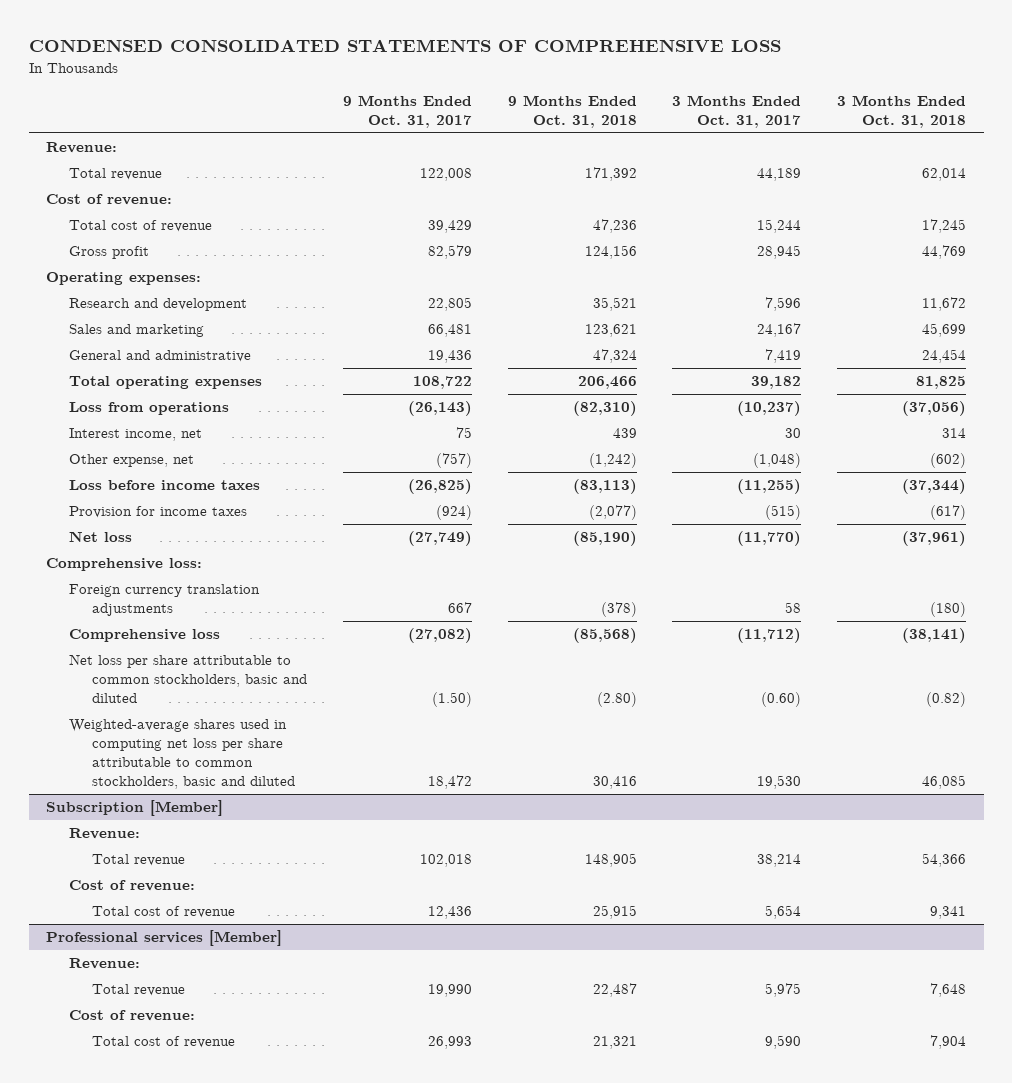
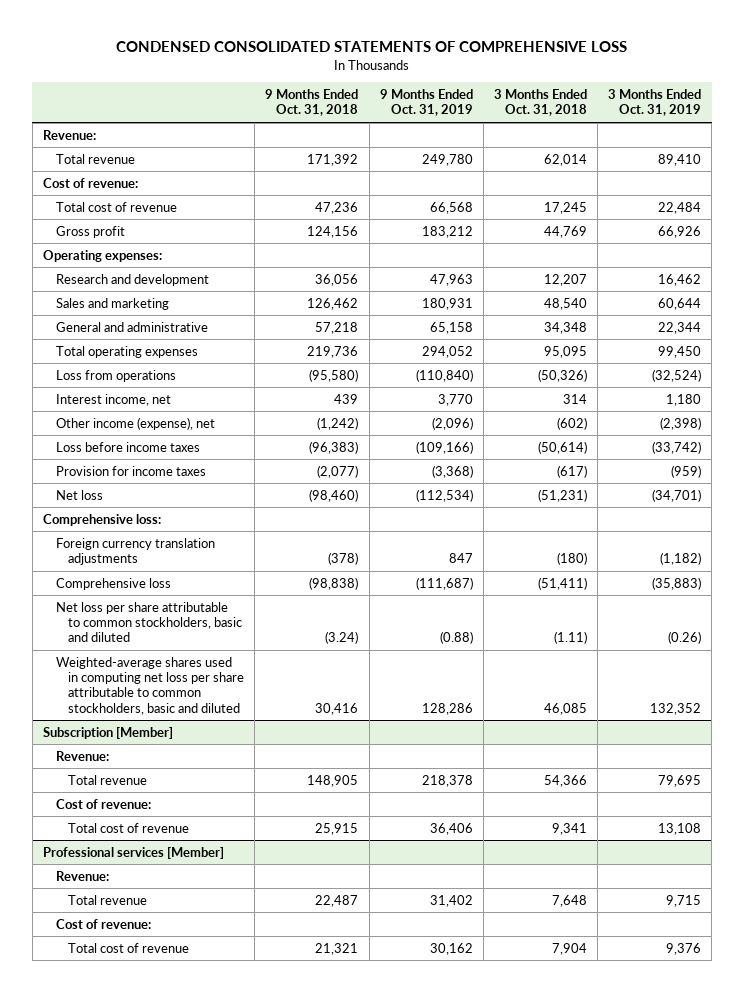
- | 9 Months Ended Oct. 31, 2017 | 9 Months Ended Oct. 31, 2018 | 3 Months Ended Oct. 31, 2017 | 3 Months Ended Oct. 31, 2018
+ | 9 Months Ended Oct. 31, 2018 | 9 Months Ended Oct. 31, 2019 | 3 Months Ended Oct. 31, 2018 | 3 Months Ended Oct. 31, 2019
- Research and development | 22,805 | 35,521 | 7,596 | 11,672
- Sales and marketing | 66,481 | 123,621 | 24,167 | 45,699
- General and administrative | 19,436 | 47,324 | 7,419 | 24,454
- Total operating expenses | 108,722 | 206,466 | 39,182 | 81,825
- Loss from operations | (26,143) | (82,310) | (10,237) | (37,056)
+ Research and development | 36,056 | 47,963 | 12,207 | 16,462
+ Sales and marketing | 126,462 | 180,931 | 48,540 | 60,644
+ General and administrative | 57,218 | 65,158 | 34,348 | 22,344
+ Total operating expenses | 219,736 | 294,052 | 95,095 | 99,450
+ Loss from operations | (95,580) | (110,840) | (50,326) | (32,524)
- Other expense, net | (757) | (1,242) | (1,048) | (602)
- Loss before income taxes | (26,825) | (83,113) | (11,255) | (37,344)
+ Other income (expense), net | (1,242) | (2,096) | (602) | (2,398)
+ Loss before income taxes | (96,383) | (109,166) | (50,614) | (33,742)
- Net loss | (27,749) | (85,190) | (11,770) | (37,961)
+ Net loss | (98,460) | (112,534) | (51,231) | (34,701)
- Comprehensive loss | (27,082) | (85,568) | (11,712) | (38,141)
- Net loss per share attributable to common stockholders, basic and diluted | (1.50) | (2.80) | (0.60) | (0.82)
+ Comprehensive loss | (98,838) | (111,687) | (51,411) | (35,883)
+ Net loss per share attributable to common stockholders, basic and diluted | (3.24) | (0.88) | (1.11) | (0.26)

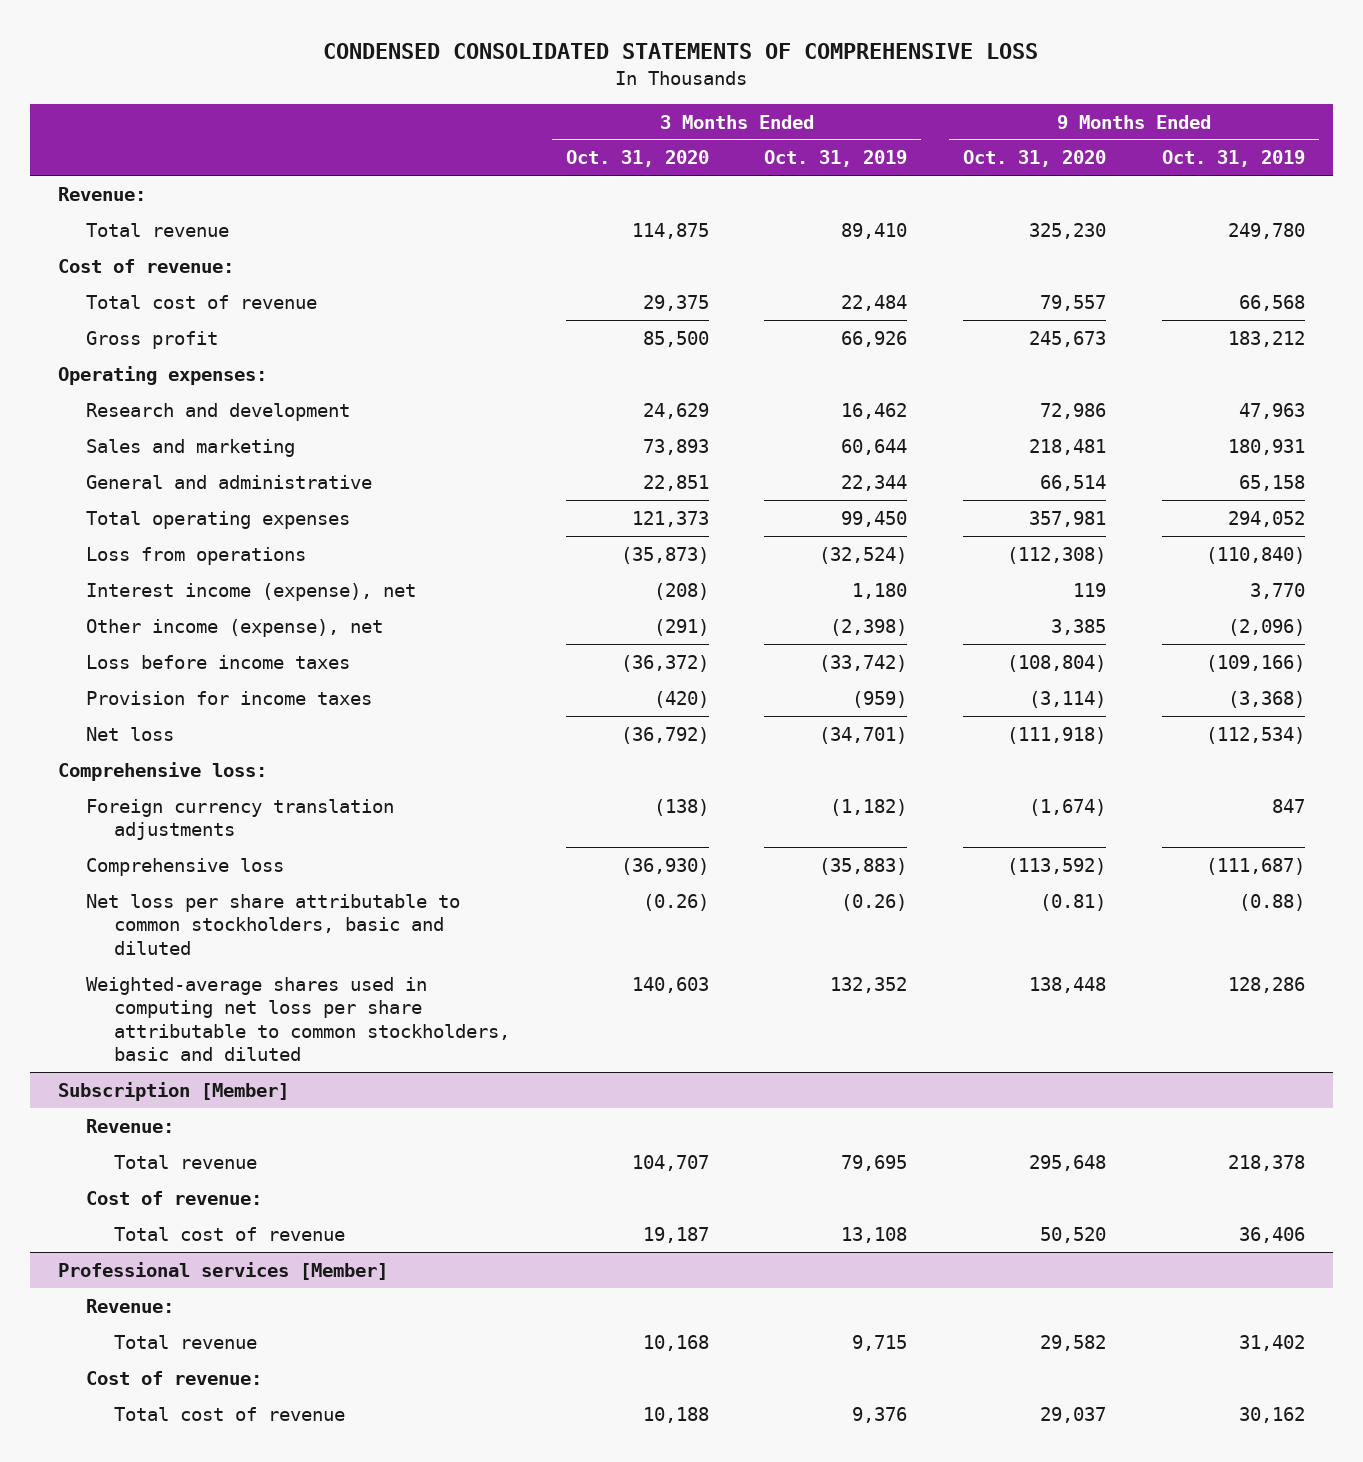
- | 9 Months Ended Oct. 31, 2018 | 9 Months Ended Oct. 31, 2019 | 3 Months Ended Oct. 31, 2018 | 3 Months Ended Oct. 31, 2019
+ | 3 Months Ended Oct. 31, 2020 | 3 Months Ended Oct. 31, 2019 | 9 Months Ended Oct. 31, 2020 | 9 Months Ended Oct. 31, 2019
- Interest income, net | 439 | 3,770 | 314 | 1,180
+ Interest income (expense), net | (208) | 1,180 | 119 | 3,770

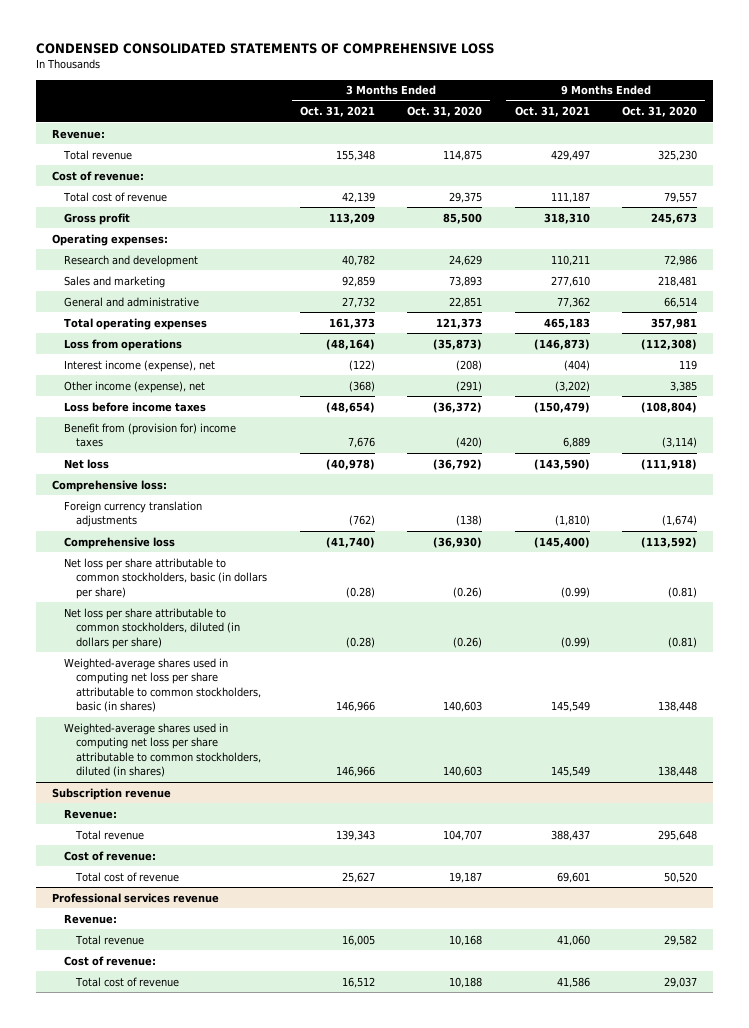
- | 3 Months Ended Oct. 31, 2020 | 3 Months Ended Oct. 31, 2019 | 9 Months Ended Oct. 31, 2020 | 9 Months Ended Oct. 31, 2019
+ | 3 Months Ended Oct. 31, 2021 | 3 Months Ended Oct. 31, 2020 | 9 Months Ended Oct. 31, 2021 | 9 Months Ended Oct. 31, 2020
- Provision for income taxes | (420) | (959) | (3,114) | (3,368)
+ Benefit from (provision for) income taxes | 7,676 | (420) | 6,889 | (3,114)
- Net loss per share attributable to common stockholders, basic and diluted | (0.26) | (0.26) | (0.81) | (0.88)
- Weighted-average shares used in computing net loss per share attributable to common stockholders, basic and diluted | 140,603 | 132,352 | 138,448 | 128,286
- Subscription [Member]
+ Net loss per share attributable to common stockholders, basic (in dollars per share) | (0.28) | (0.26) | (0.99) | (0.81)
+ Net loss per share attributable to common stockholders, diluted (in dollars per share) | (0.28) | (0.26) | (0.99) | (0.81)
+ Weighted-average shares used in computing net loss per share attributable to common stockholders, basic (in shares) | 146,966 | 140,603 | 145,549 | 138,448
+ Weighted-average shares used in computing net loss per share attributable to common stockholders, diluted (in shares) | 146,966 | 140,603 | 145,549 | 138,448
+ Subscription revenue
- Professional services [Member]
+ Professional services revenue

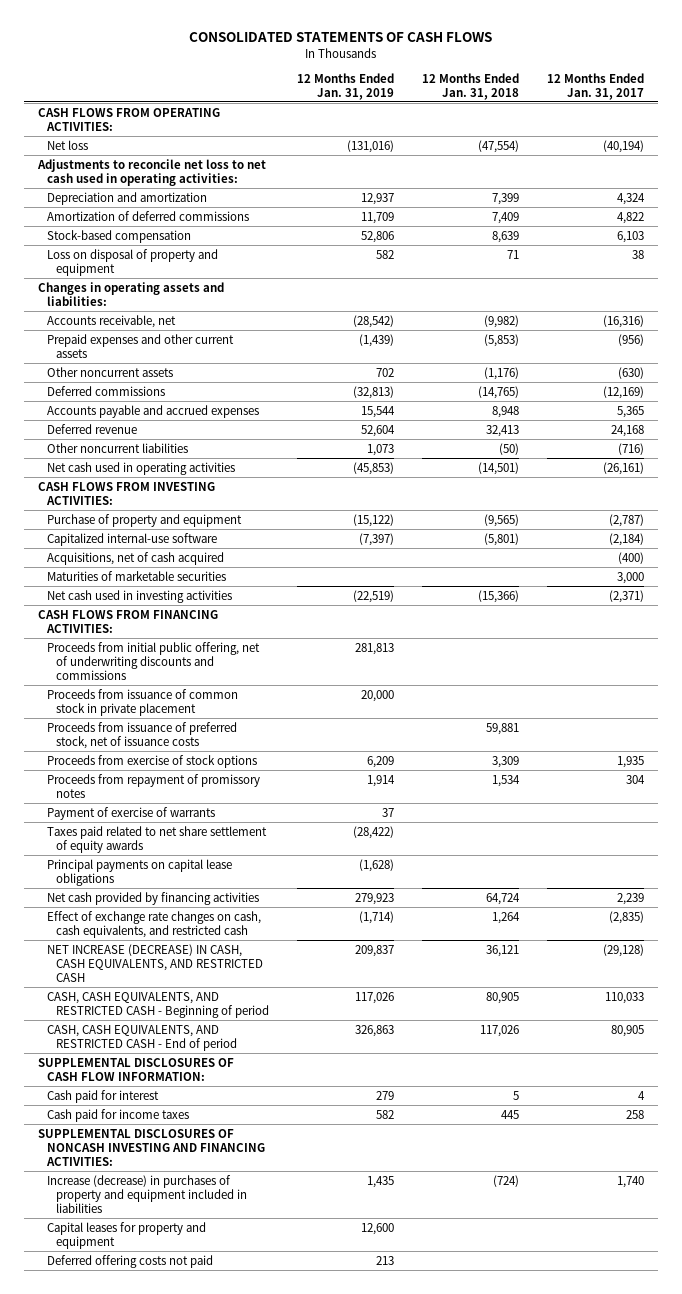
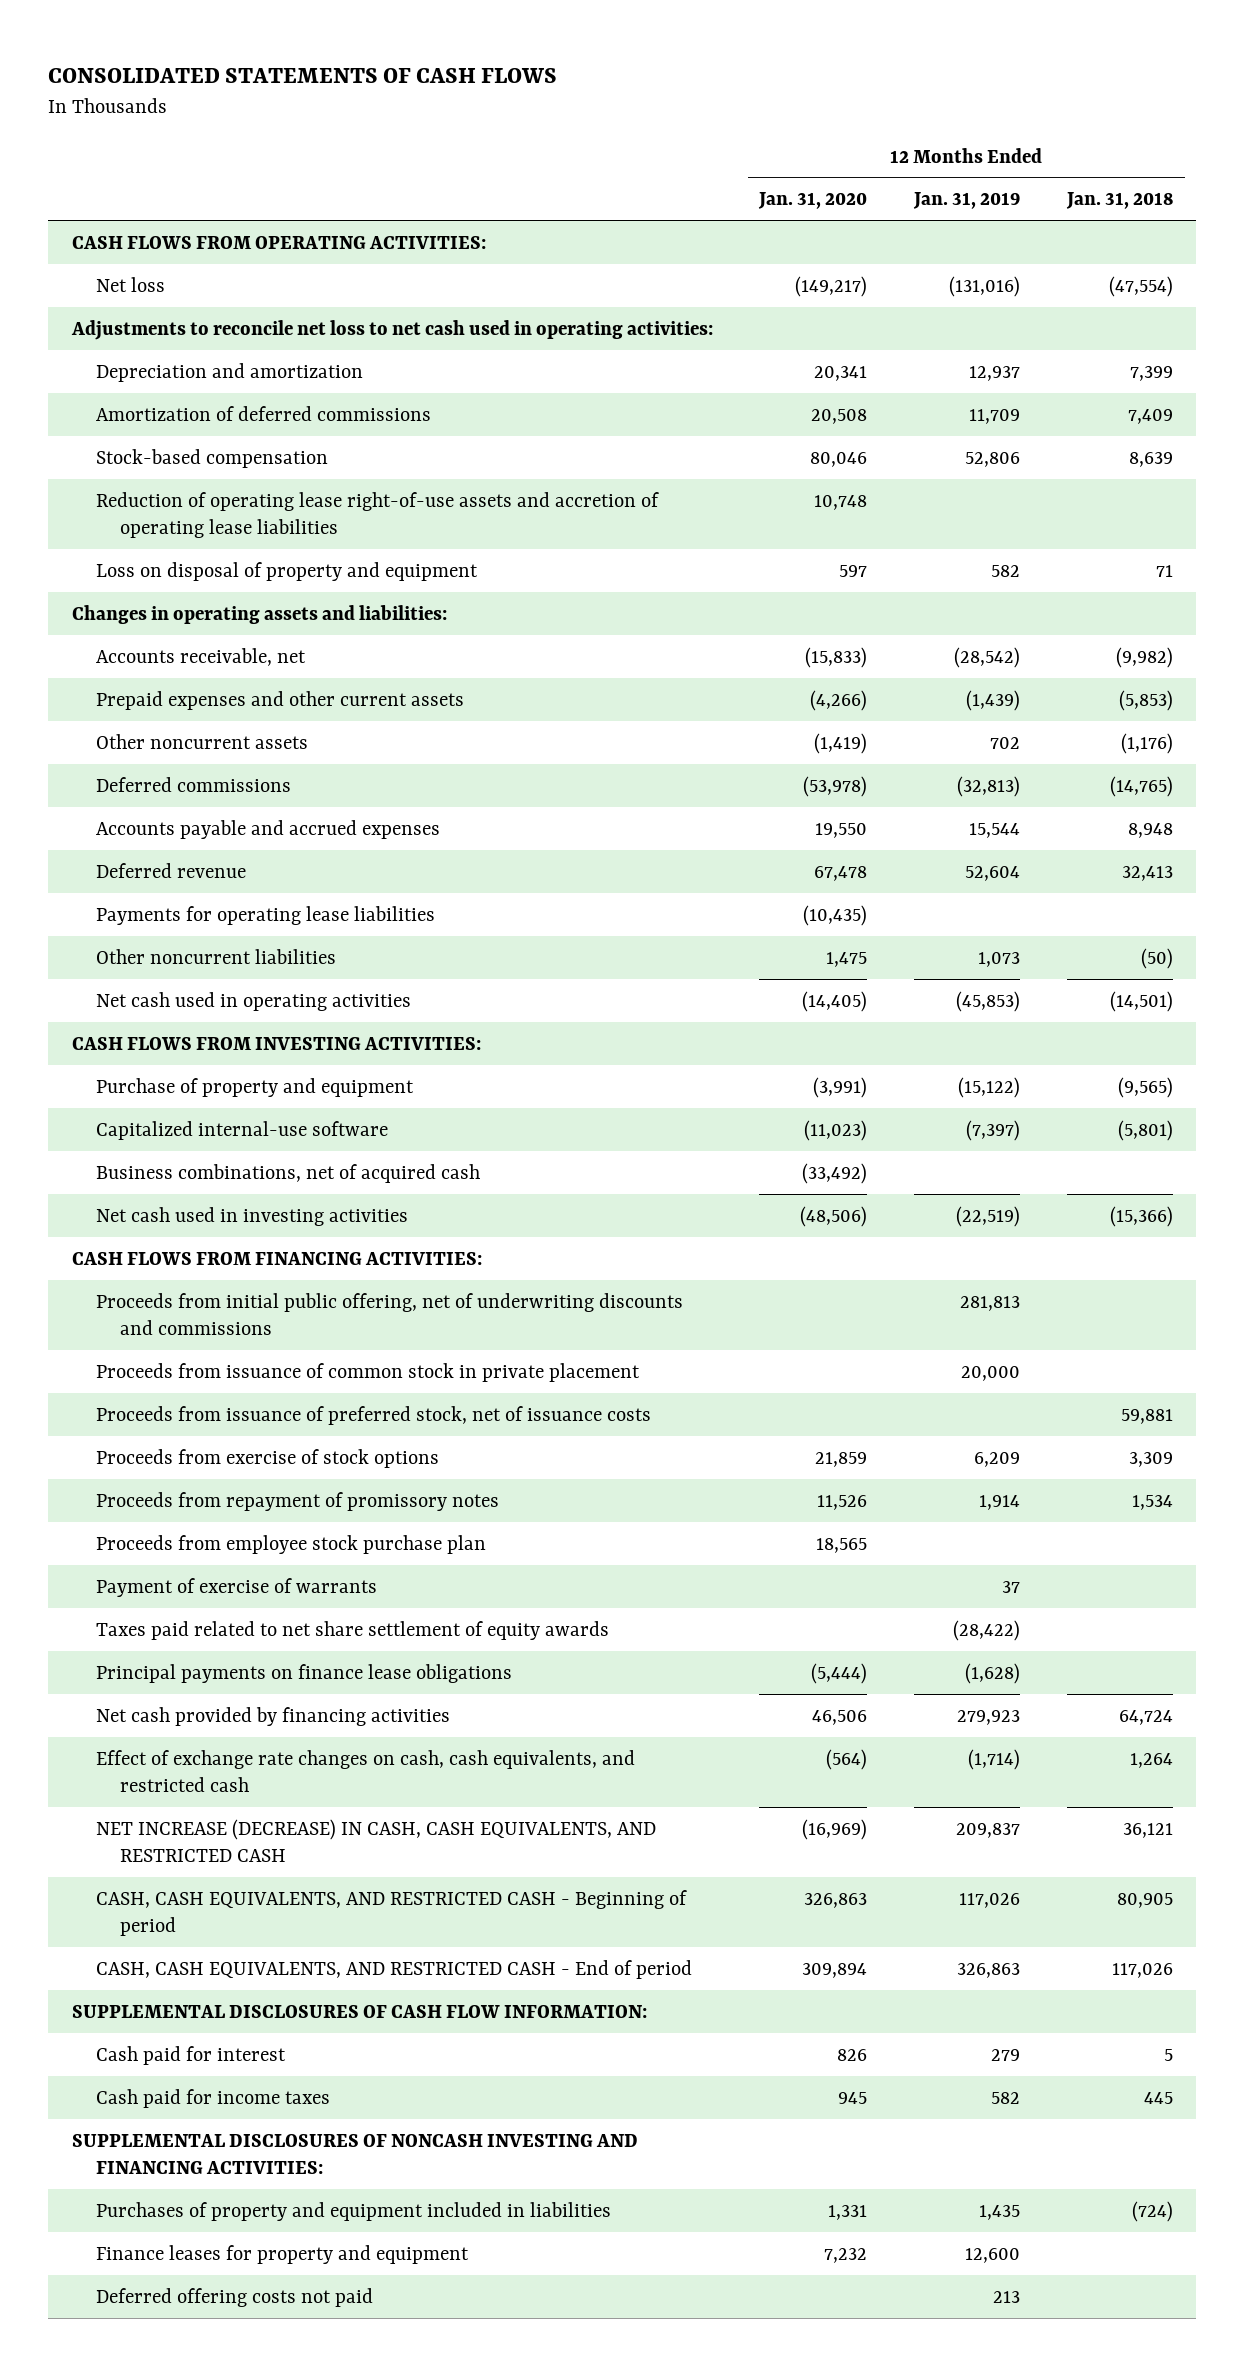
- | 12 Months Ended Jan. 31, 2019 | 12 Months Ended Jan. 31, 2018 | 12 Months Ended Jan. 31, 2017
+ | 12 Months Ended Jan. 31, 2020 | 12 Months Ended Jan. 31, 2019 | 12 Months Ended Jan. 31, 2018
+ Reduction of operating lease right-of-use assets and accretion of operating lease liabilities | 10,748 | |
+ Payments for operating lease liabilities | (10,435) | |
- Acquisitions, net of cash acquired | | | (400)
- Maturities of marketable securities | | | 3,000
+ Business combinations, net of acquired cash | (33,492) | |
+ Proceeds from employee stock purchase plan | 18,565 | |
- Principal payments on capital lease obligations | (1,628) | |
+ Principal payments on finance lease obligations | (5,444) | (1,628) |
- Increase (decrease) in purchases of property and equipment included in liabilities | 1,435 | (724) | 1,740
- Capital leases for property and equipment | 12,600 | |
+ Purchases of property and equipment included in liabilities | 1,331 | 1,435 | (724)
+ Finance leases for property and equipment | 7,232 | 12,600 |

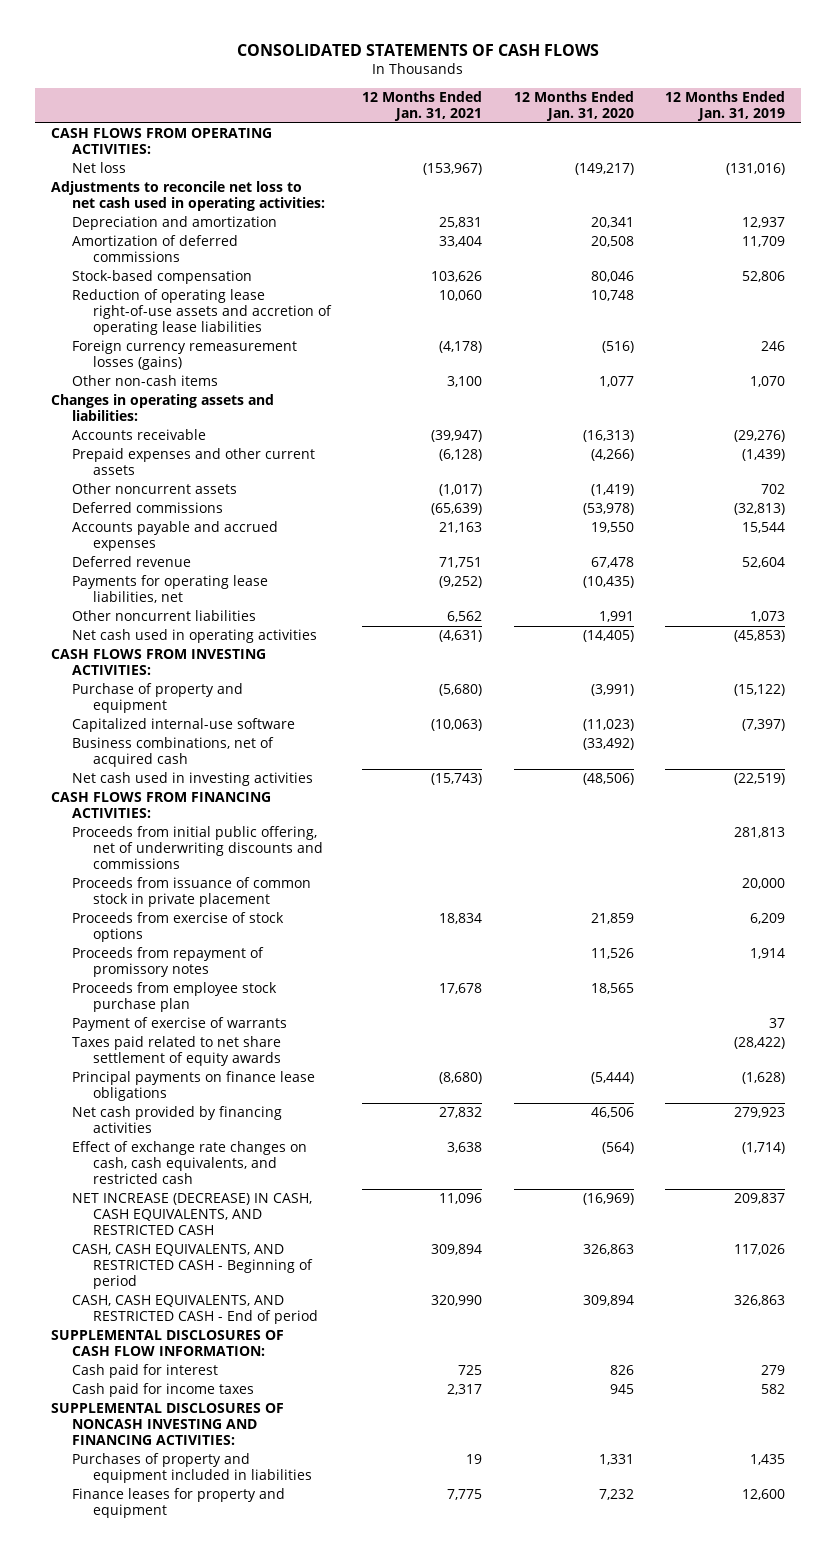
- | 12 Months Ended Jan. 31, 2020 | 12 Months Ended Jan. 31, 2019 | 12 Months Ended Jan. 31, 2018
+ | 12 Months Ended Jan. 31, 2021 | 12 Months Ended Jan. 31, 2020 | 12 Months Ended Jan. 31, 2019
- Loss on disposal of property and equipment | 597 | 582 | 71
+ Foreign currency remeasurement losses (gains) | (4,178) | (516) | 246
+ Other non-cash items | 3,100 | 1,077 | 1,070
- Accounts receivable, net | (15,833) | (28,542) | (9,982)
+ Accounts receivable | (39,947) | (16,313) | (29,276)
- Payments for operating lease liabilities | (10,435) | |
- Other noncurrent liabilities | 1,475 | 1,073 | (50)
+ Payments for operating lease liabilities, net | (9,252) | (10,435) |
+ Other noncurrent liabilities | 6,562 | 1,991 | 1,073
- Proceeds from issuance of preferred stock, net of issuance costs | | | 59,881
- Deferred offering costs not paid | | 213 |

